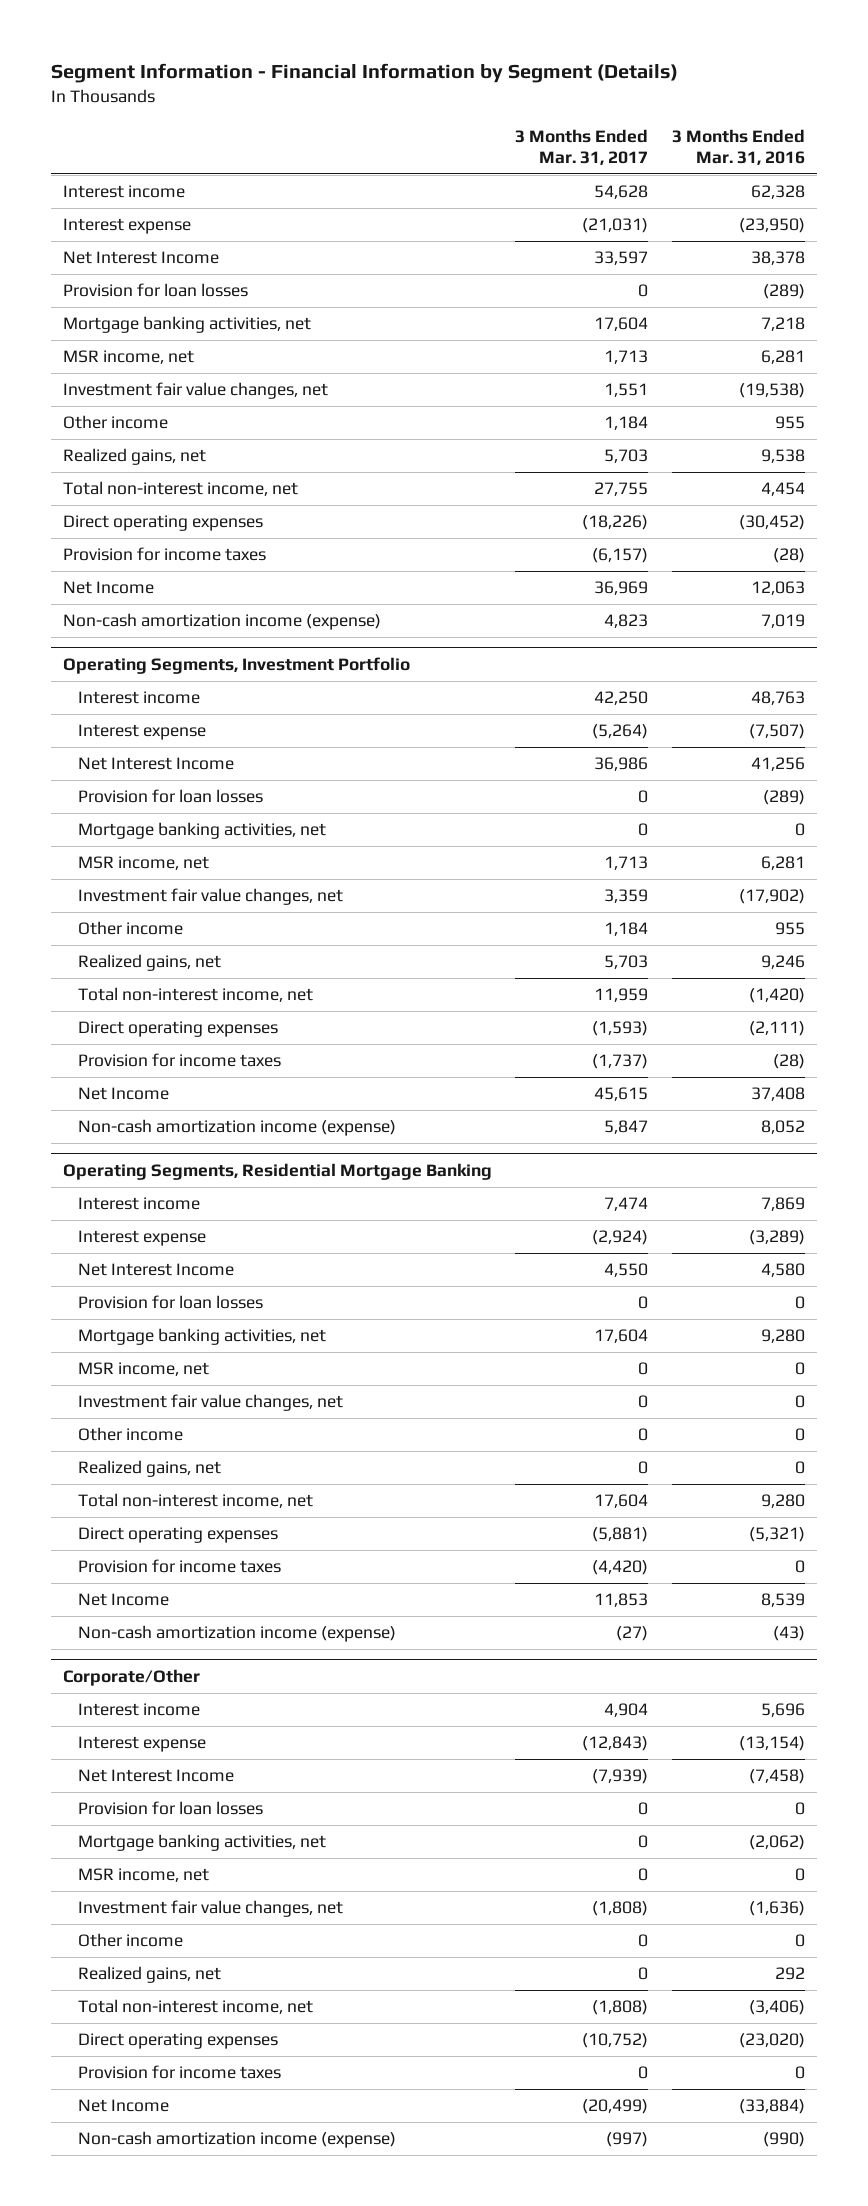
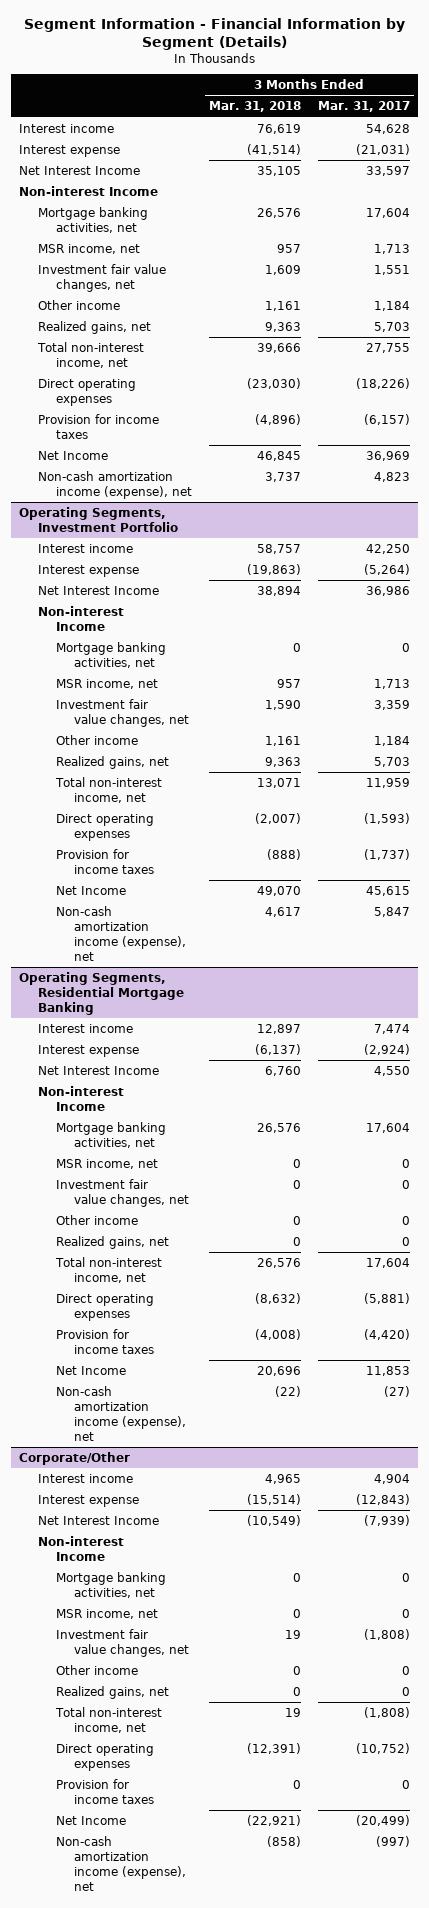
- | 3 Months Ended Mar. 31, 2017 | 3 Months Ended Mar. 31, 2016
+ | 3 Months Ended Mar. 31, 2018 | 3 Months Ended Mar. 31, 2017
- Provision for loan losses | 0 | (289)
+ Non-interest Income
- Non-cash amortization income (expense) | 4,823 | 7,019
+ Non-cash amortization income (expense), net | 3,737 | 4,823
@ Operating Segments, Investment Portfolio
- Provision for loan losses | 0 | (289)
+ Non-interest Income
- Non-cash amortization income (expense) | 5,847 | 8,052
+ Non-cash amortization income (expense), net | 4,617 | 5,847
@ Operating Segments, Residential Mortgage Banking
- Provision for loan losses | 0 | 0
+ Non-interest Income
- Non-cash amortization income (expense) | (27) | (43)
+ Non-cash amortization income (expense), net | (22) | (27)
@ Corporate/Other
- Provision for loan losses | 0 | 0
+ Non-interest Income
- Non-cash amortization income (expense) | (997) | (990)
+ Non-cash amortization income (expense), net | (858) | (997)

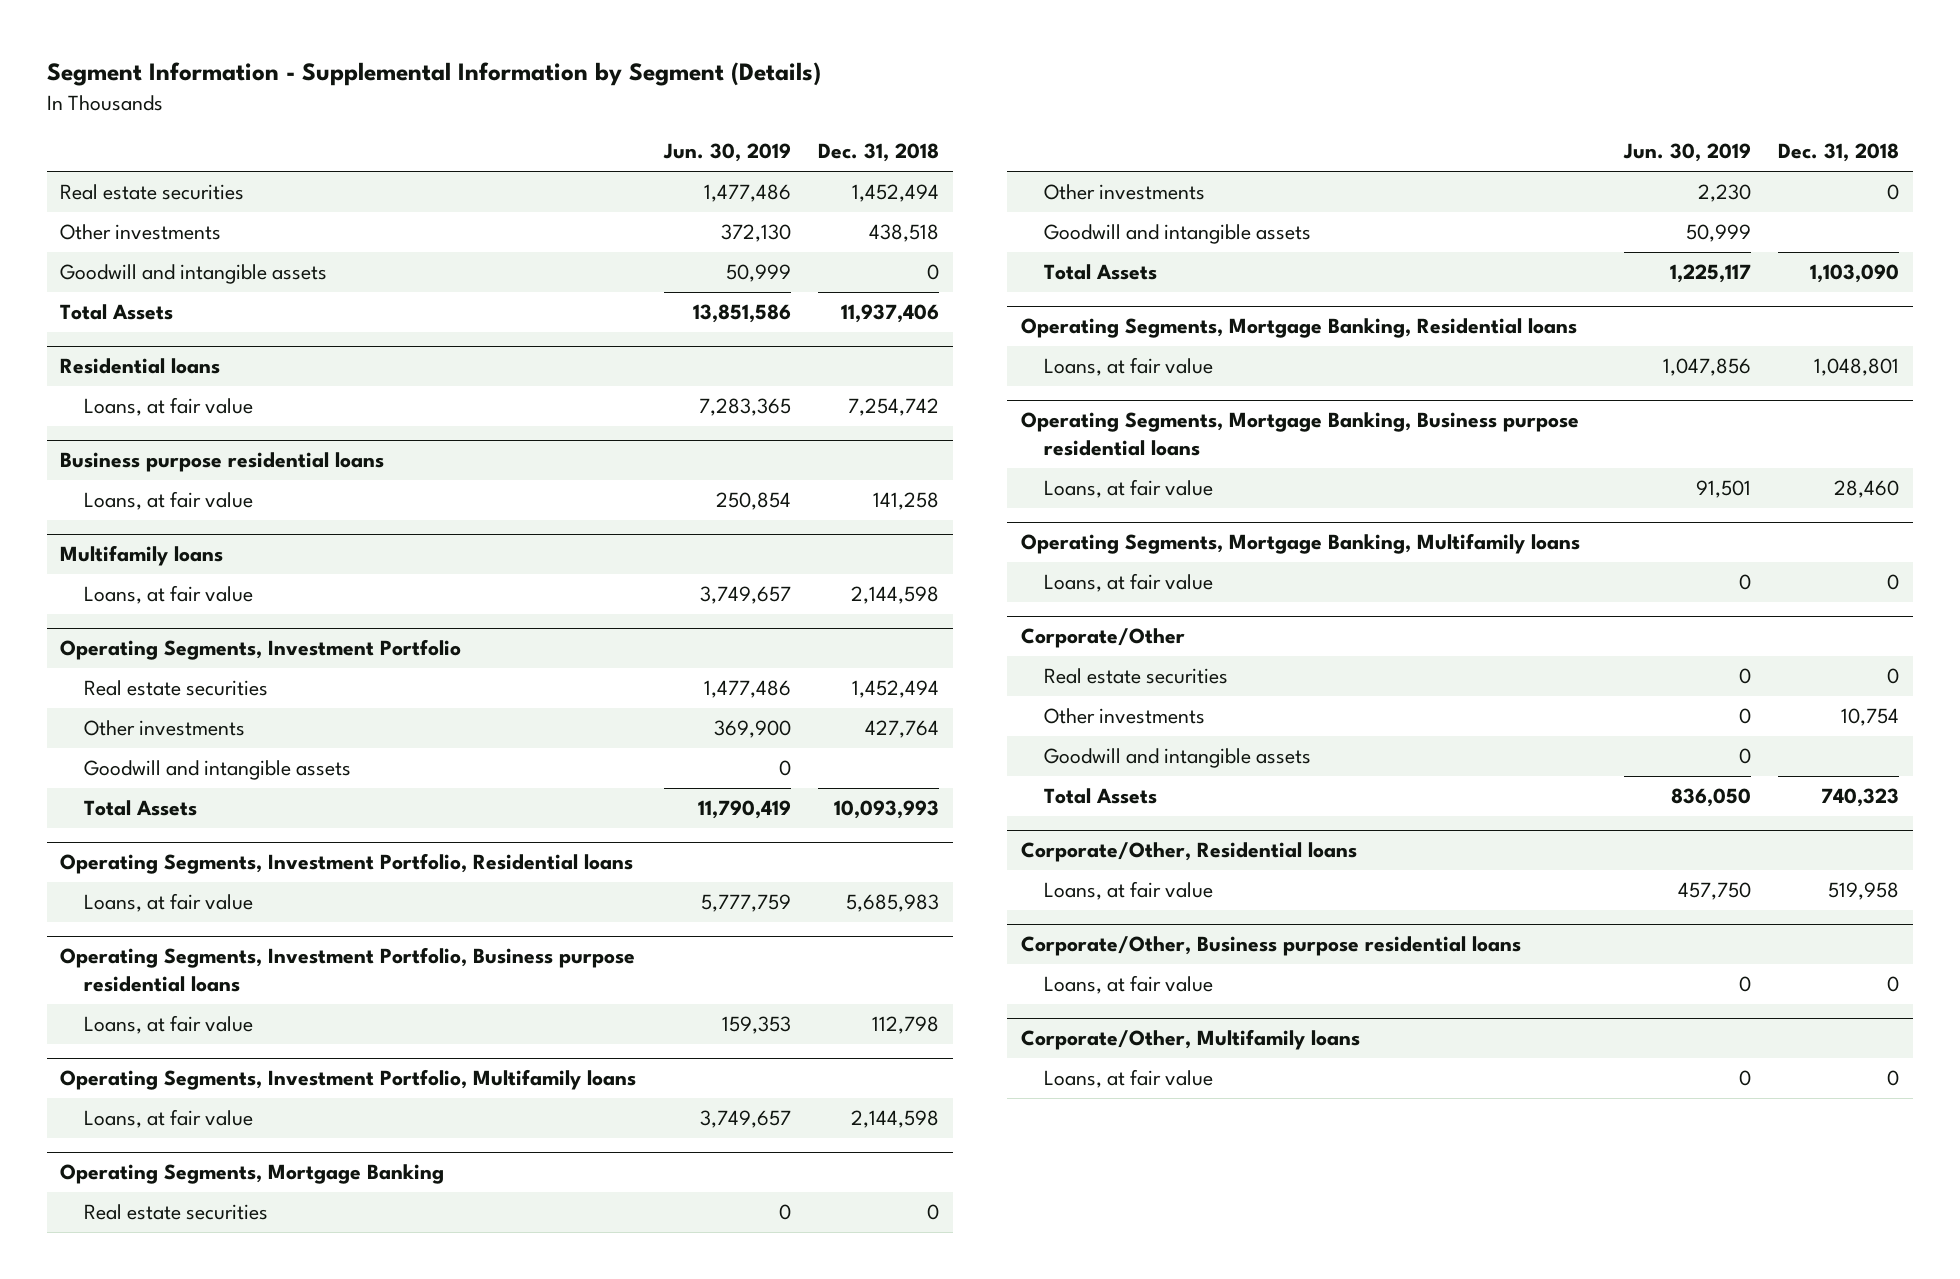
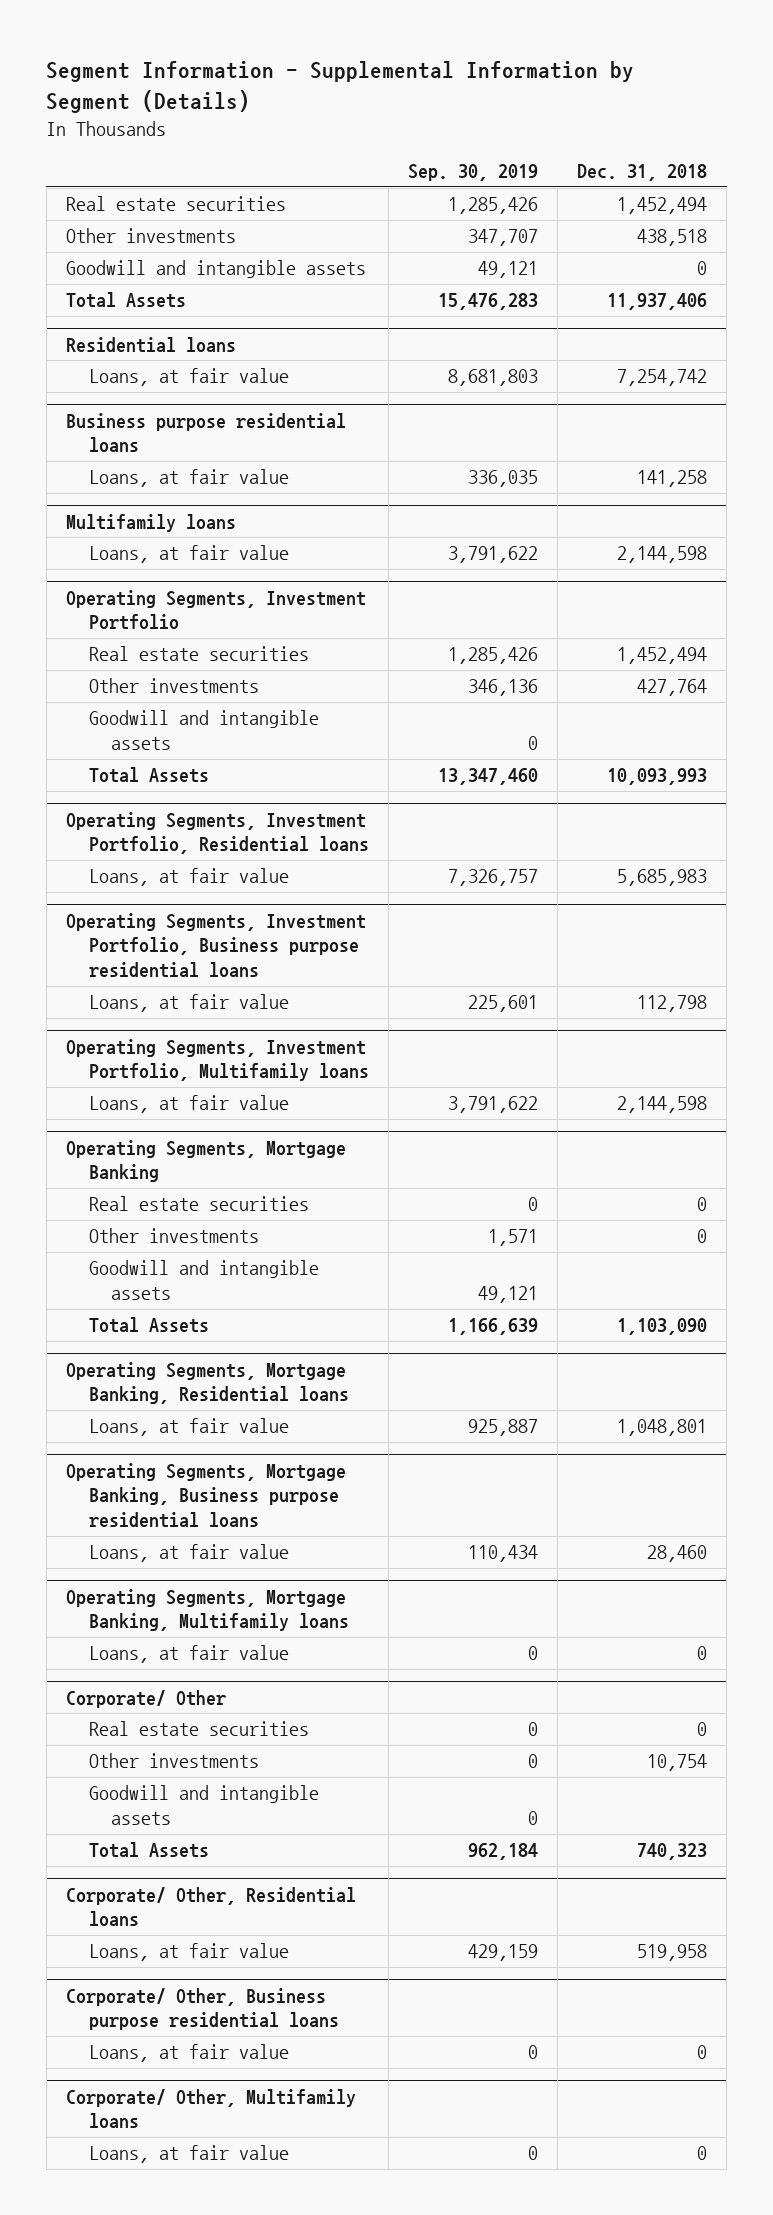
- | Jun. 30, 2019 | Dec. 31, 2018
+ | Sep. 30, 2019 | Dec. 31, 2018
- Corporate/Other
+ Corporate/ Other
- Corporate/Other, Residential loans
+ Corporate/ Other, Residential loans
- Corporate/Other, Business purpose residential loans
+ Corporate/ Other, Business purpose residential loans
- Corporate/Other, Multifamily loans
+ Corporate/ Other, Multifamily loans

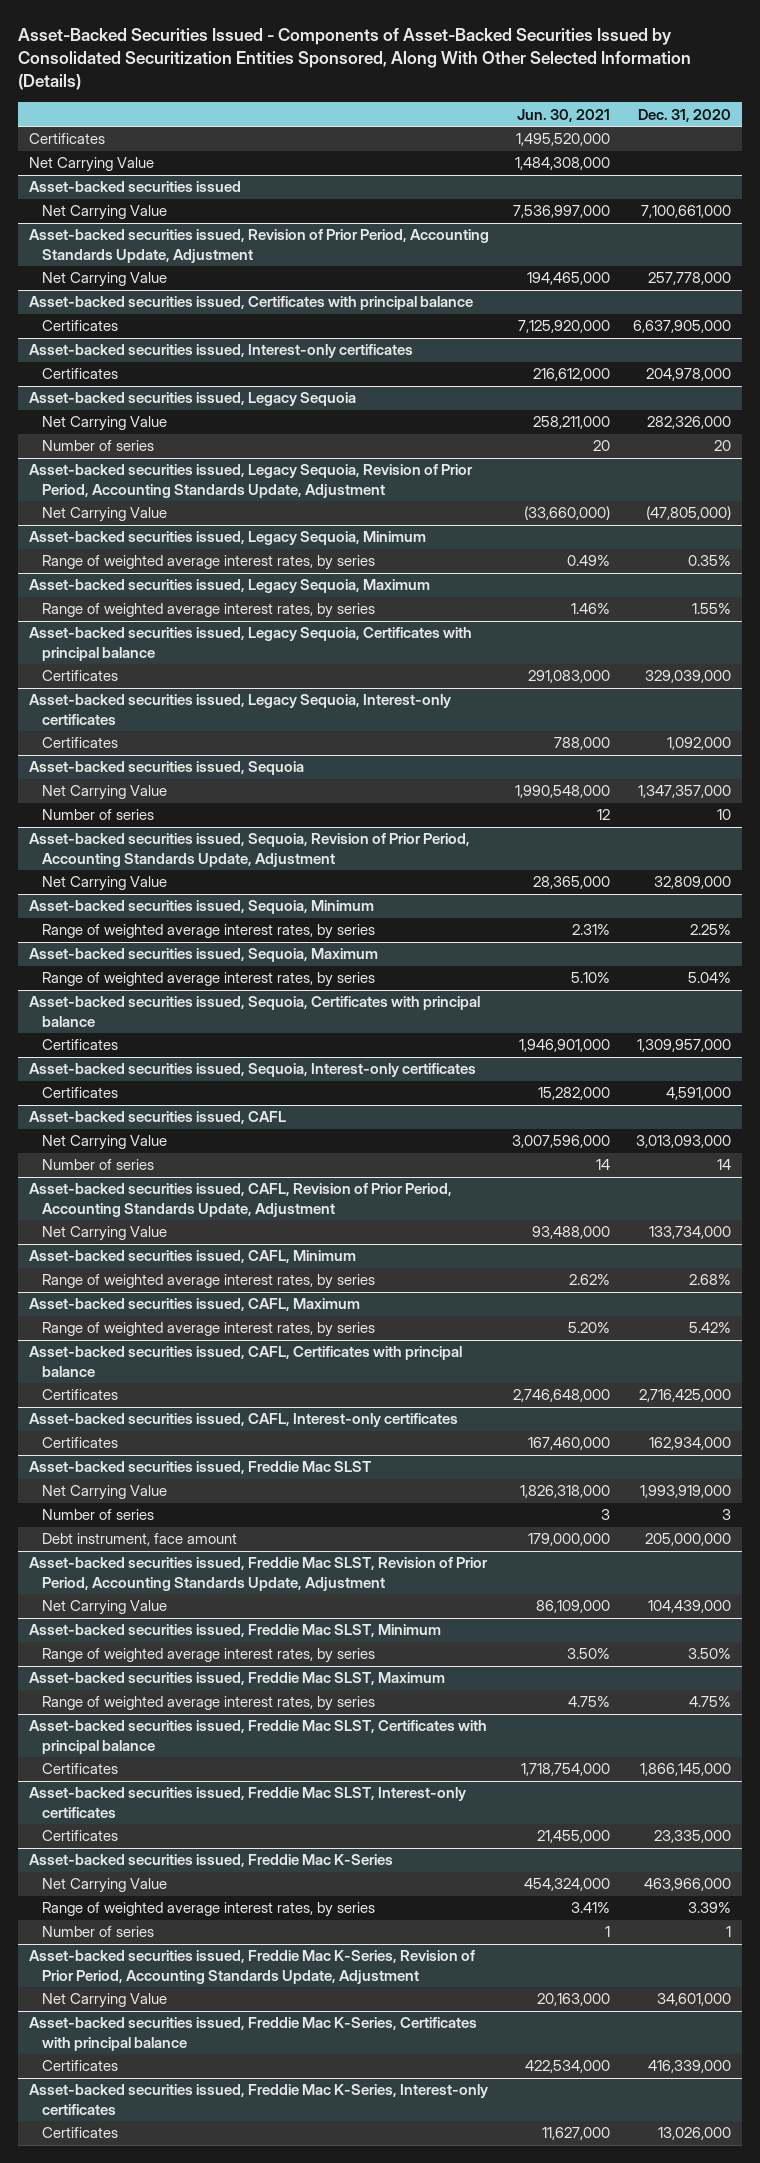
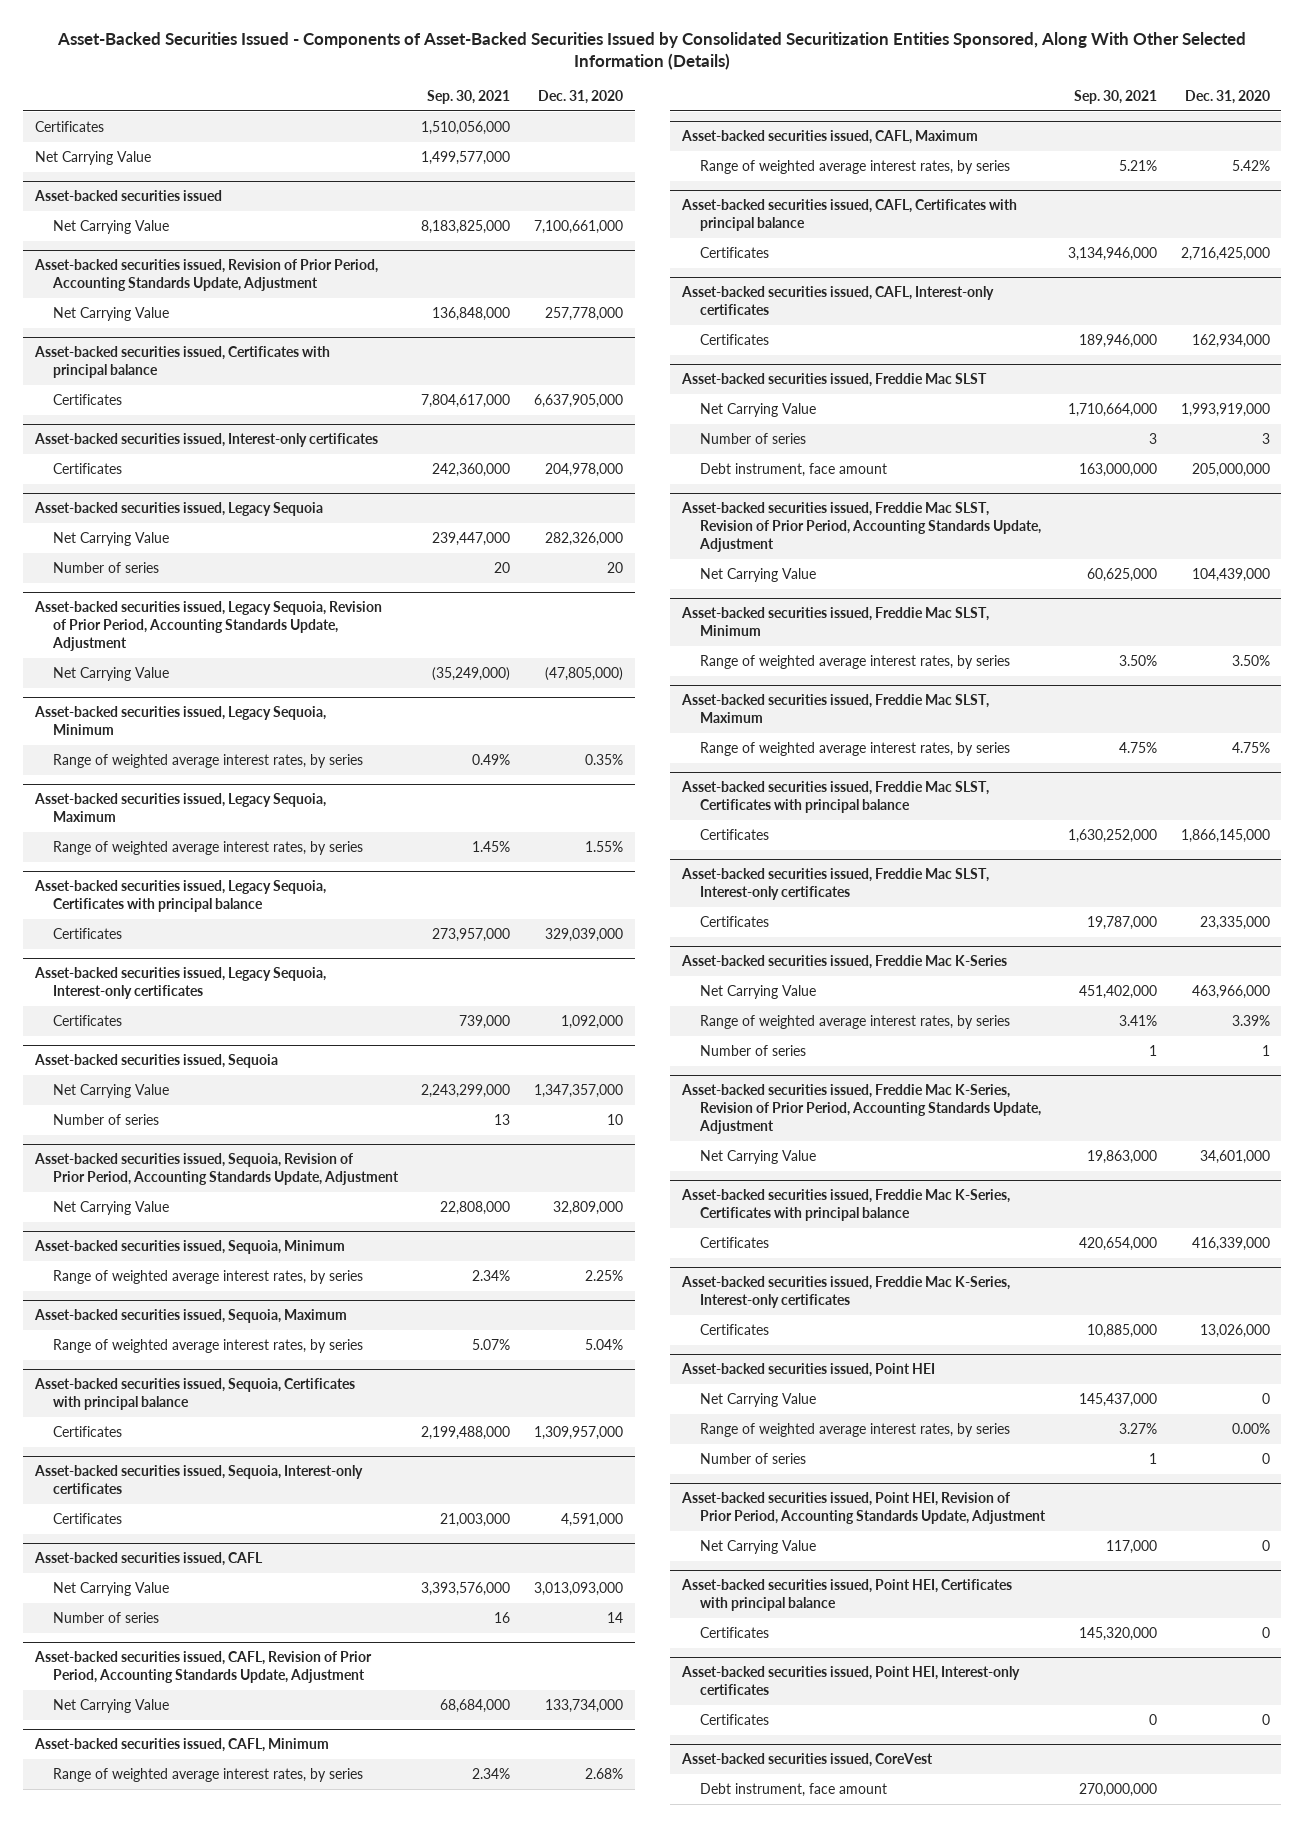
- | Jun. 30, 2021 | Dec. 31, 2020
+ | Sep. 30, 2021 | Dec. 31, 2020
+ Asset-backed securities issued, Point HEI
+ Net Carrying Value | 145,437,000 | 0
+ Range of weighted average interest rates, by series | 3.27% | 0.00%
+ Number of series | 1 | 0
+ Asset-backed securities issued, Point HEI, Revision of Prior Period, Accounting Standards Update, Adjustment
+ Net Carrying Value | 117,000 | 0
+ Asset-backed securities issued, Point HEI, Certificates with principal balance
+ Certificates | 145,320,000 | 0
+ Asset-backed securities issued, Point HEI, Interest-only certificates
+ Certificates | 0 | 0
+ Asset-backed securities issued, CoreVest
+ Debt instrument, face amount | 270,000,000 |

